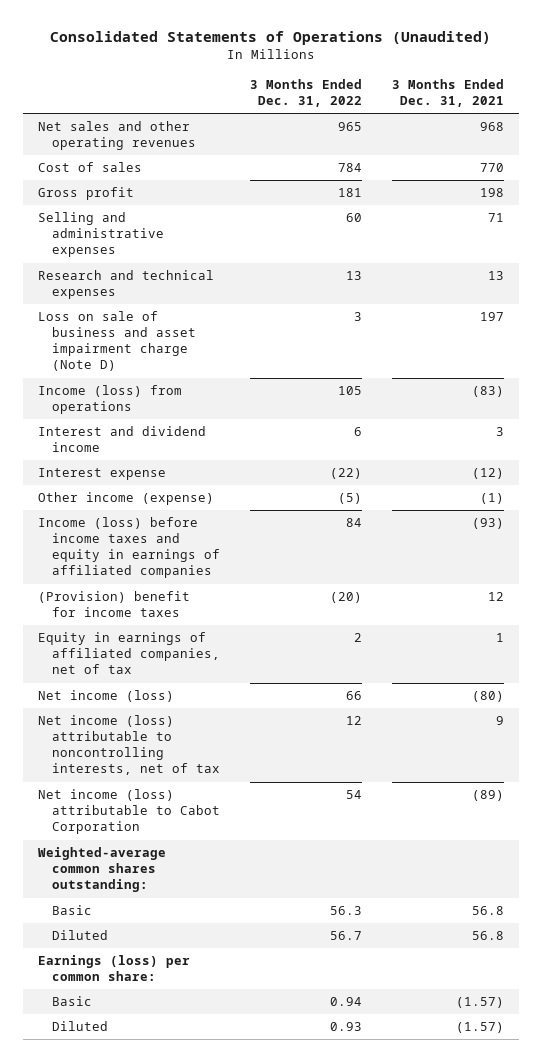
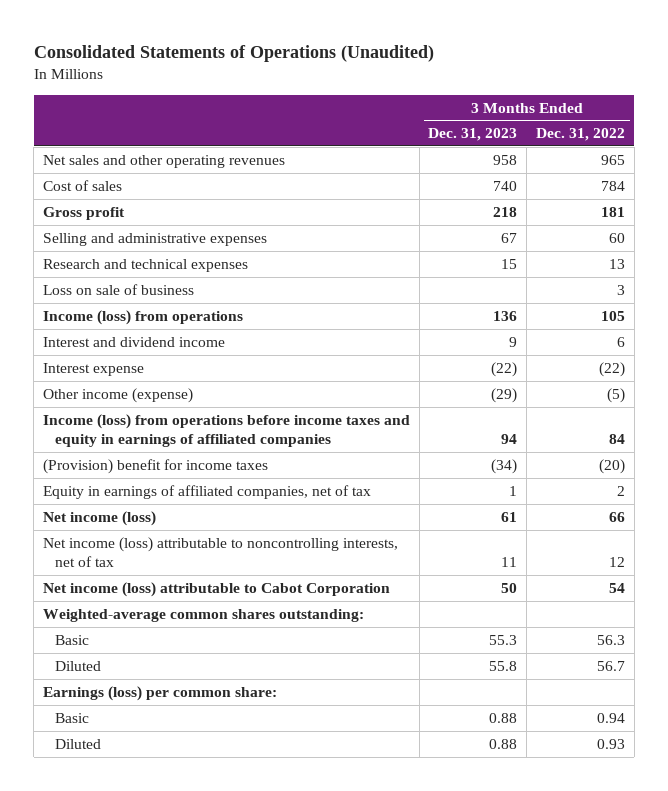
- | 3 Months Ended Dec. 31, 2022 | 3 Months Ended Dec. 31, 2021
+ | 3 Months Ended Dec. 31, 2023 | 3 Months Ended Dec. 31, 2022
- Loss on sale of business and asset impairment charge (Note D) | 3 | 197
+ Loss on sale of business | | 3
- Income (loss) before income taxes and equity in earnings of affiliated companies | 84 | (93)
+ Income (loss) from operations before income taxes and equity in earnings of affiliated companies | 94 | 84

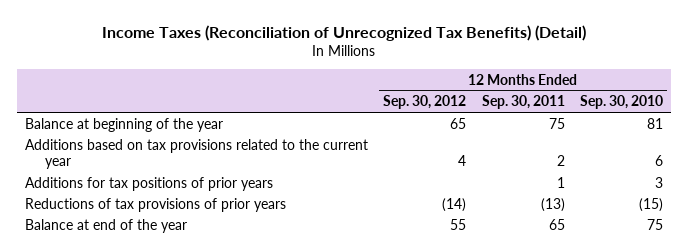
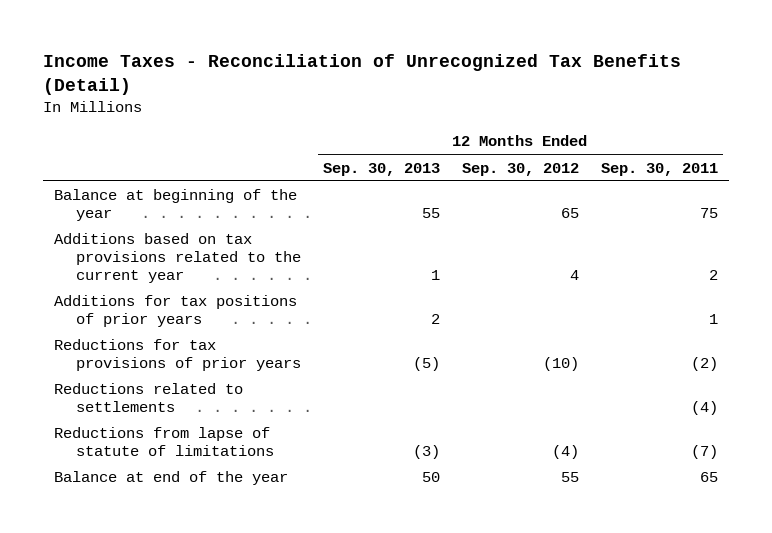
- Income Taxes (Reconciliation of Unrecognized Tax Benefits) (Detail)
+ Income Taxes - Reconciliation of Unrecognized Tax Benefits (Detail)
- | 12 Months Ended Sep. 30, 2012 | 12 Months Ended Sep. 30, 2011 | 12 Months Ended Sep. 30, 2010
+ | 12 Months Ended Sep. 30, 2013 | 12 Months Ended Sep. 30, 2012 | 12 Months Ended Sep. 30, 2011
- Reductions of tax provisions of prior years | (14) | (13) | (15)
+ Reductions for tax provisions of prior years | (5) | (10) | (2)
+ Reductions related to settlements | | | (4)
+ Reductions from lapse of statute of limitations | (3) | (4) | (7)

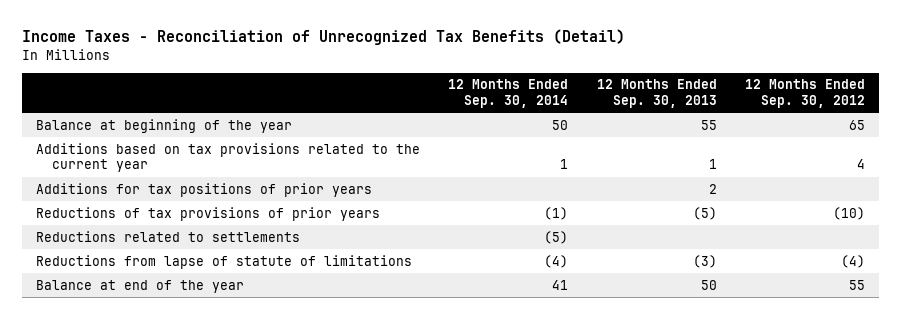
- | 12 Months Ended Sep. 30, 2013 | 12 Months Ended Sep. 30, 2012 | 12 Months Ended Sep. 30, 2011
+ | 12 Months Ended Sep. 30, 2014 | 12 Months Ended Sep. 30, 2013 | 12 Months Ended Sep. 30, 2012
- Reductions for tax provisions of prior years | (5) | (10) | (2)
+ Reductions of tax provisions of prior years | (1) | (5) | (10)

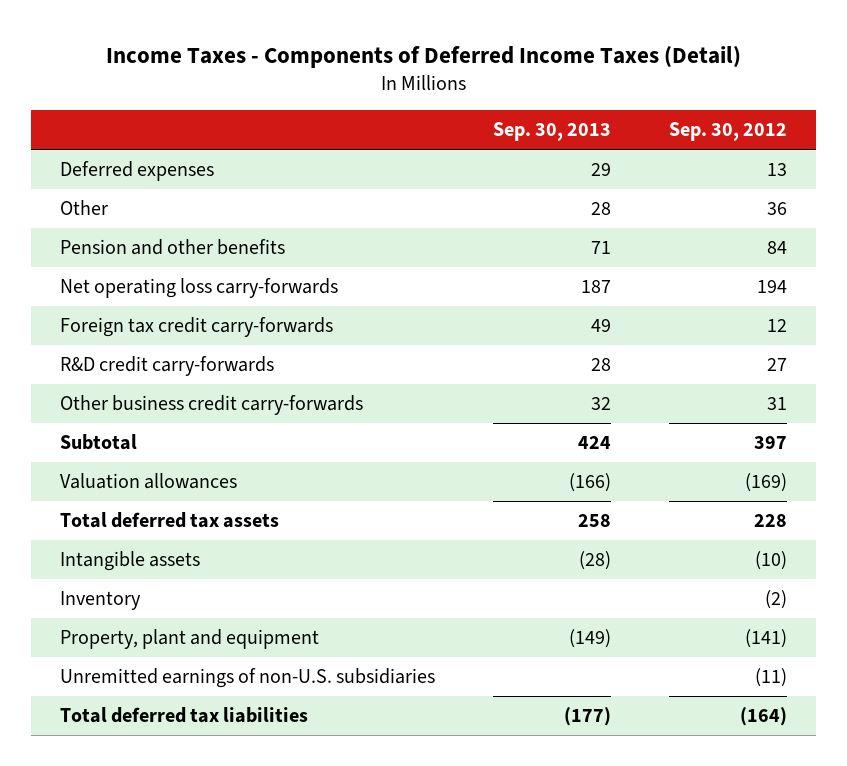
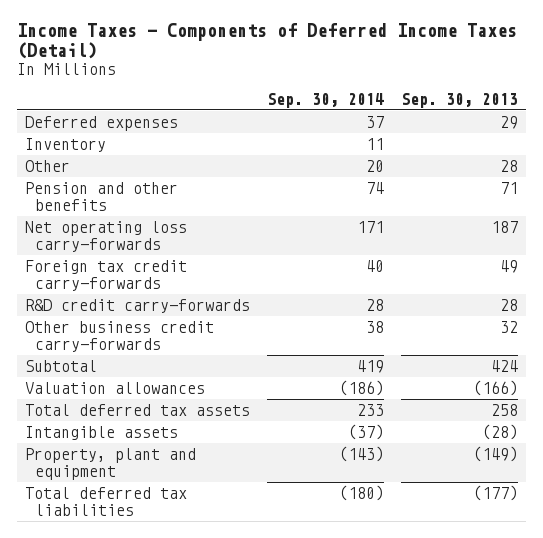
- | Sep. 30, 2013 | Sep. 30, 2012
+ | Sep. 30, 2014 | Sep. 30, 2013
moved up: Inventory | 11 |
- Unremitted earnings of non-U.S. subsidiaries | | (11)

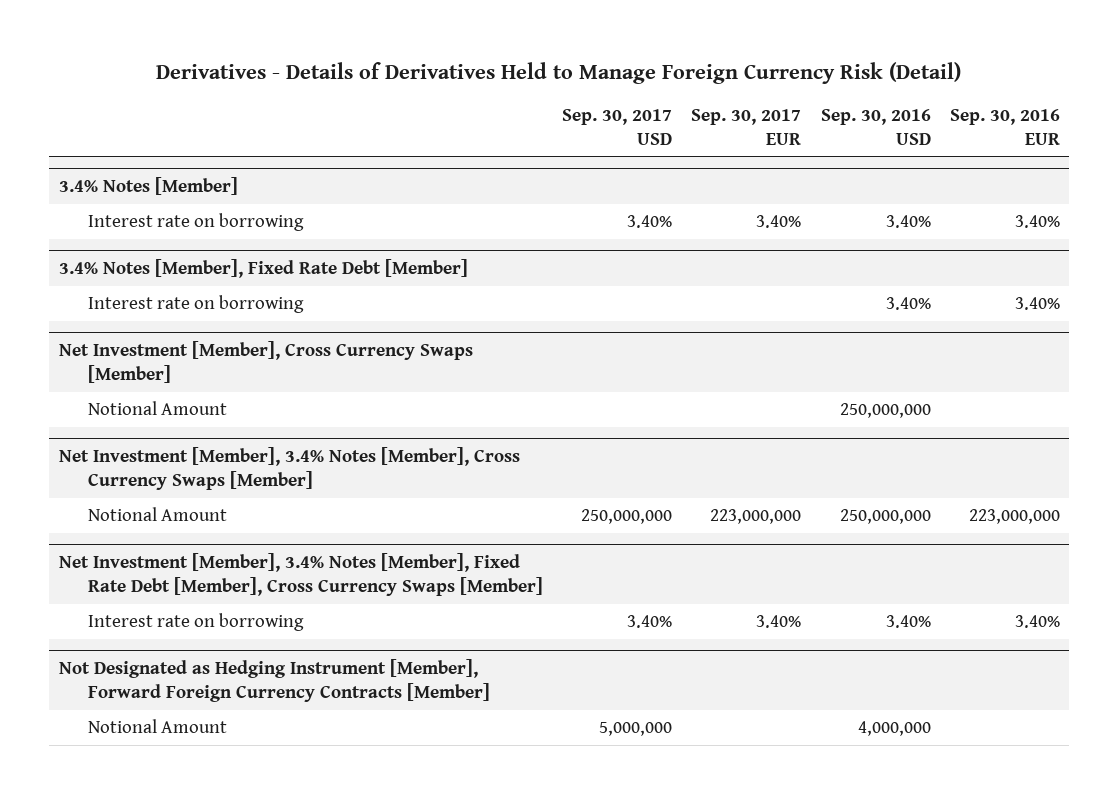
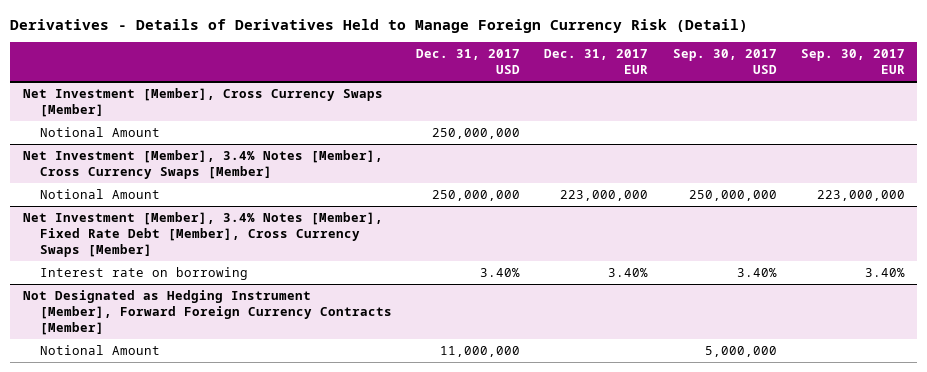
- | Sep. 30, 2017 USD | Sep. 30, 2017 EUR | Sep. 30, 2016 USD | Sep. 30, 2016 EUR
+ | Dec. 31, 2017 USD | Dec. 31, 2017 EUR | Sep. 30, 2017 USD | Sep. 30, 2017 EUR
- 3.4% Notes [Member]
- Interest rate on borrowing | 3.40% | 3.40% | 3.40% | 3.40%
- 3.4% Notes [Member], Fixed Rate Debt [Member]
- Interest rate on borrowing | | | 3.40% | 3.40%

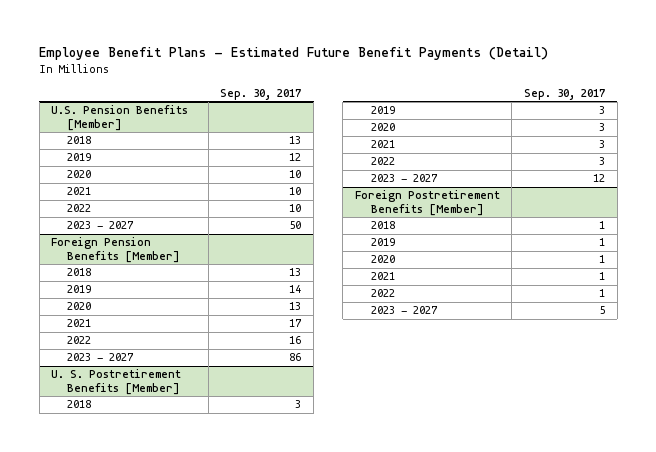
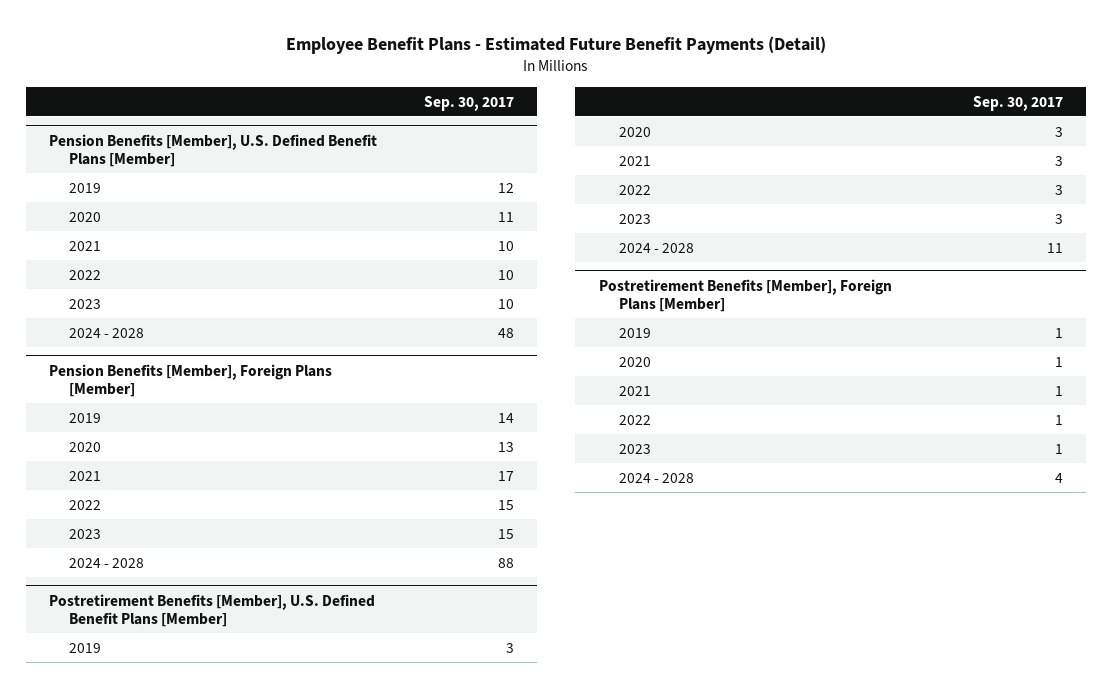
- U.S. Pension Benefits [Member]
- 2018 | 13
+ Pension Benefits [Member], U.S. Defined Benefit Plans [Member]
- 2020 | 10
+ 2020 | 11
- 2023 - 2027 | 50
- Foreign Pension Benefits [Member]
- 2018 | 13
+ 2023 | 10
+ 2024 - 2028 | 48
+ Pension Benefits [Member], Foreign Plans [Member]
- 2022 | 16
- 2023 - 2027 | 86
- U. S. Postretirement Benefits [Member]
- 2018 | 3
+ 2022 | 15
+ 2023 | 15
+ 2024 - 2028 | 88
+ Postretirement Benefits [Member], U.S. Defined Benefit Plans [Member]
- 2023 - 2027 | 12
- Foreign Postretirement Benefits [Member]
- 2018 | 1
+ 2023 | 3
+ 2024 - 2028 | 11
+ Postretirement Benefits [Member], Foreign Plans [Member]
- 2023 - 2027 | 5
+ 2023 | 1
+ 2024 - 2028 | 4

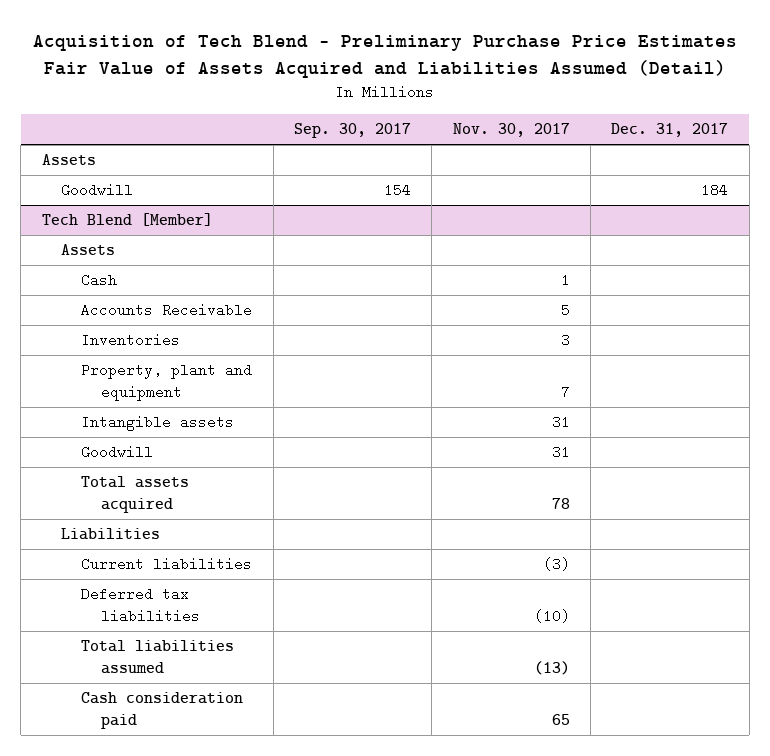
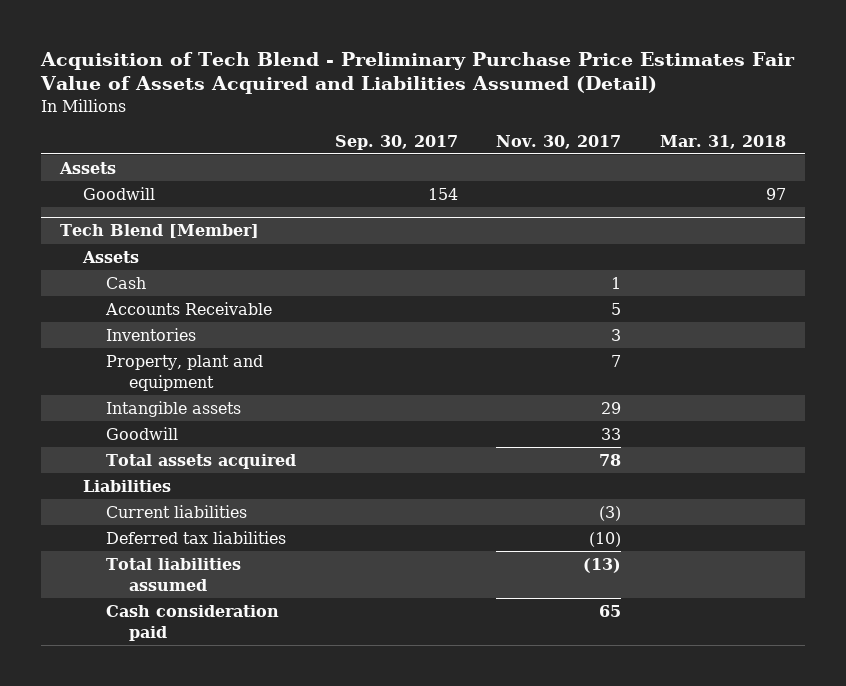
- | Sep. 30, 2017 | Nov. 30, 2017 | Dec. 31, 2017
+ | Sep. 30, 2017 | Nov. 30, 2017 | Mar. 31, 2018
@ Tech Blend [Member]
- Intangible assets | | 31 |
- Goodwill | | 31 |
+ Intangible assets | | 29 |
+ Goodwill | | 33 |

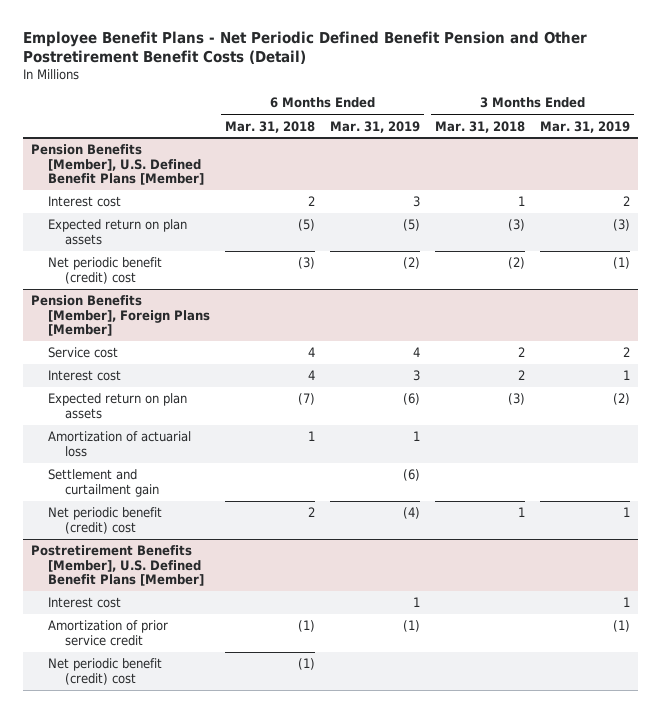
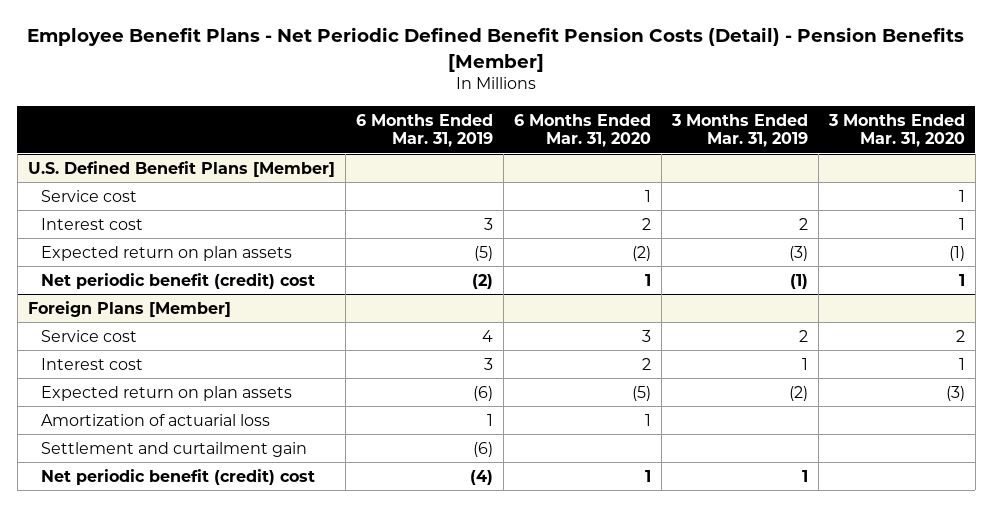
- Employee Benefit Plans - Net Periodic Defined Benefit Pension and Other Postretirement Benefit Costs (Detail)
+ Employee Benefit Plans - Net Periodic Defined Benefit Pension Costs (Detail) - Pension Benefits [Member]
- | 6 Months Ended Mar. 31, 2018 | 6 Months Ended Mar. 31, 2019 | 3 Months Ended Mar. 31, 2018 | 3 Months Ended Mar. 31, 2019
+ | 6 Months Ended Mar. 31, 2019 | 6 Months Ended Mar. 31, 2020 | 3 Months Ended Mar. 31, 2019 | 3 Months Ended Mar. 31, 2020
- Pension Benefits [Member], U.S. Defined Benefit Plans [Member]
+ U.S. Defined Benefit Plans [Member]
+ Service cost | | 1 | | 1
- Pension Benefits [Member], Foreign Plans [Member]
+ Foreign Plans [Member]
- Postretirement Benefits [Member], U.S. Defined Benefit Plans [Member]
- Interest cost | | 1 | | 1
- Amortization of prior service credit | (1) | (1) | | (1)
- Net periodic benefit (credit) cost | (1) | | |

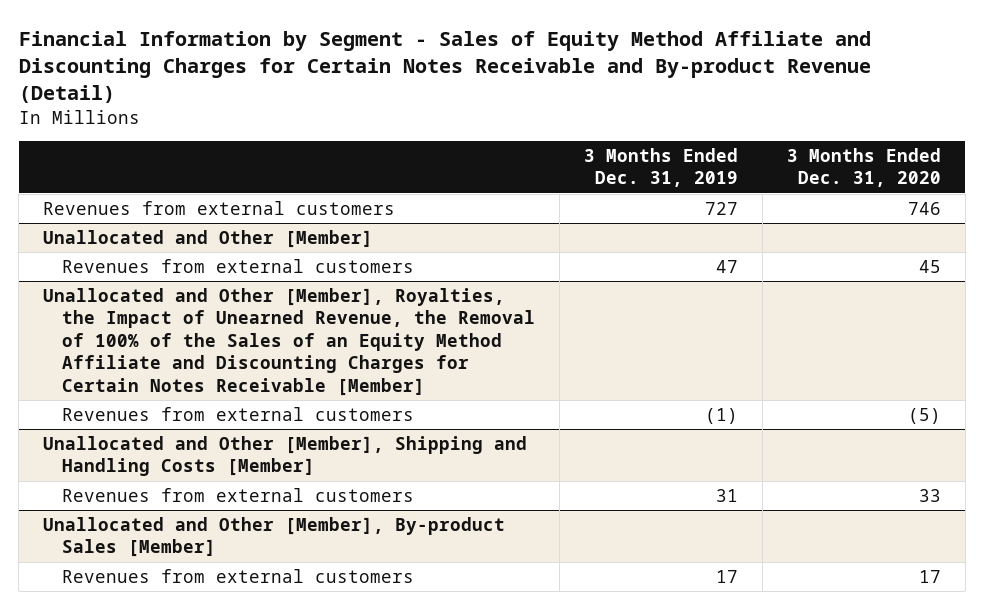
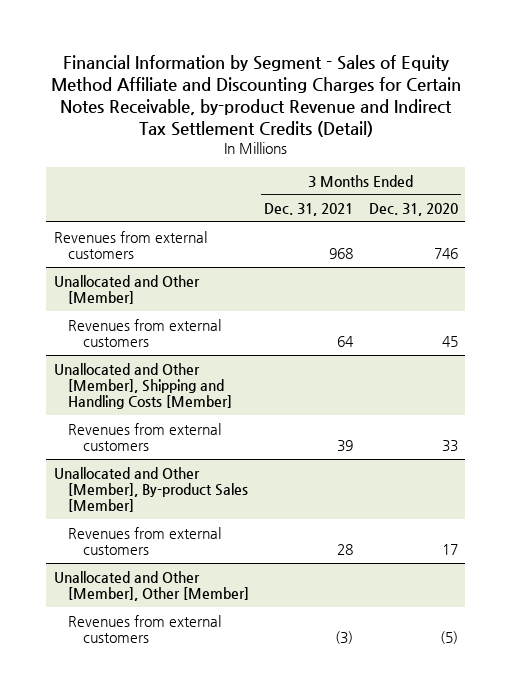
- Financial Information by Segment - Sales of Equity Method Affiliate and Discounting Charges for Certain Notes Receivable and By-product Revenue (Detail)
+ Financial Information by Segment - Sales of Equity Method Affiliate and Discounting Charges for Certain Notes Receivable, by-product Revenue and Indirect Tax Settlement Credits (Detail)
- | 3 Months Ended Dec. 31, 2019 | 3 Months Ended Dec. 31, 2020
+ | 3 Months Ended Dec. 31, 2021 | 3 Months Ended Dec. 31, 2020
- Unallocated and Other [Member], Royalties, the Impact of Unearned Revenue, the Removal of 100% of the Sales of an Equity Method Affiliate and Discounting Charges for Certain Notes Receivable [Member]
- Revenues from external customers | (1) | (5)
+ Unallocated and Other [Member], Other [Member]
+ Revenues from external customers | (3) | (5)

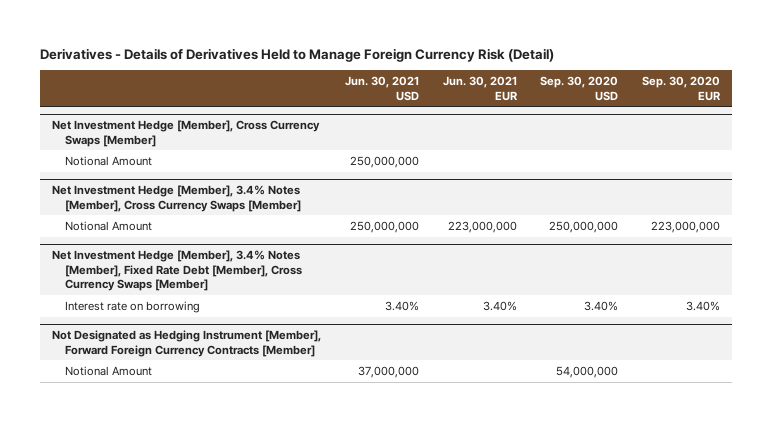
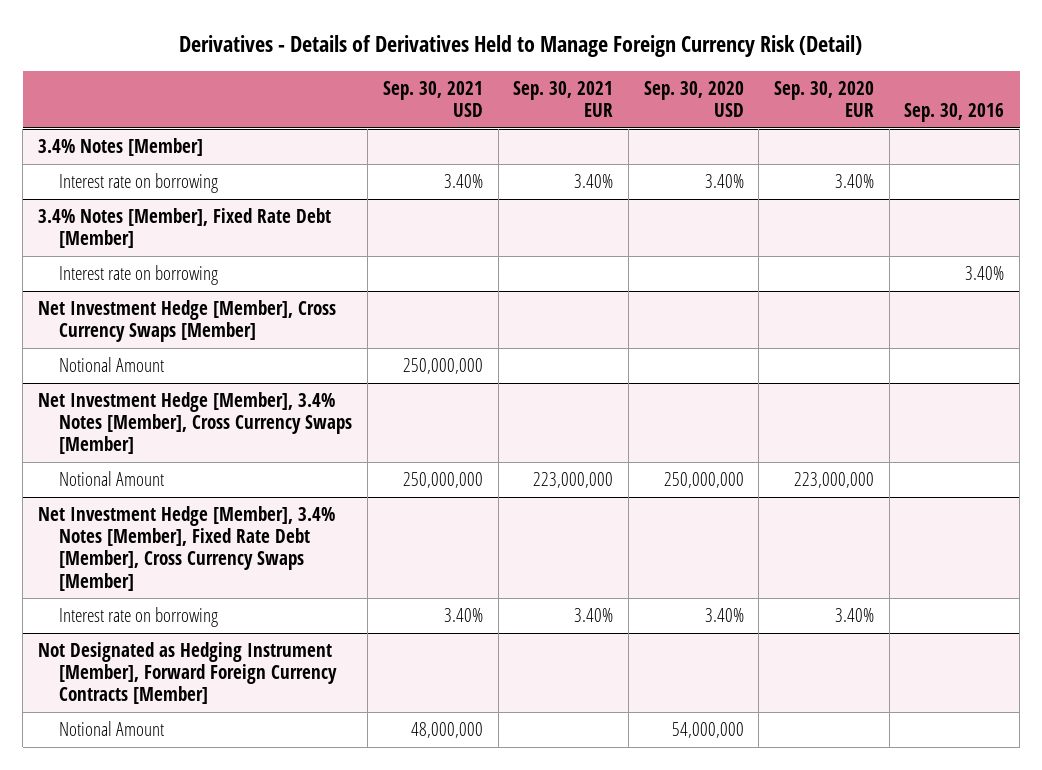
- | Jun. 30, 2021 USD | Jun. 30, 2021 EUR | Sep. 30, 2020 USD | Sep. 30, 2020 EUR
+ | Sep. 30, 2021 USD | Sep. 30, 2021 EUR | Sep. 30, 2020 USD | Sep. 30, 2020 EUR | Sep. 30, 2016
+ 3.4% Notes [Member]
+ Interest rate on borrowing | 3.40% | 3.40% | 3.40% | 3.40% |
+ 3.4% Notes [Member], Fixed Rate Debt [Member]
+ Interest rate on borrowing | | | | | 3.40%

